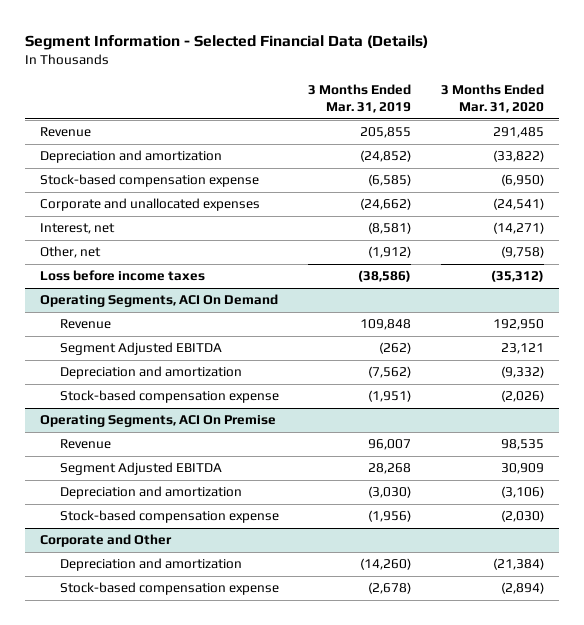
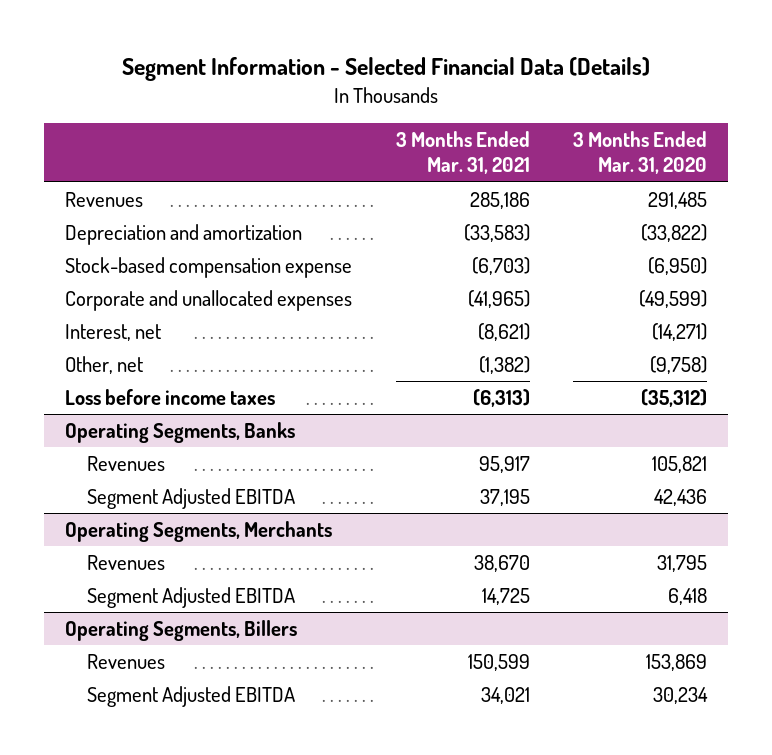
- | 3 Months Ended Mar. 31, 2019 | 3 Months Ended Mar. 31, 2020
+ | 3 Months Ended Mar. 31, 2021 | 3 Months Ended Mar. 31, 2020
- Revenue | 205,855 | 291,485
+ Revenues | 285,186 | 291,485
- Corporate and unallocated expenses | (24,662) | (24,541)
+ Corporate and unallocated expenses | (41,965) | (49,599)
- Operating Segments, ACI On Demand
- Revenue | 109,848 | 192,950
- Segment Adjusted EBITDA | (262) | 23,121
- Depreciation and amortization | (7,562) | (9,332)
- Stock-based compensation expense | (1,951) | (2,026)
- Operating Segments, ACI On Premise
- Revenue | 96,007 | 98,535
- Segment Adjusted EBITDA | 28,268 | 30,909
- Depreciation and amortization | (3,030) | (3,106)
- Stock-based compensation expense | (1,956) | (2,030)
- Corporate and Other
- Depreciation and amortization | (14,260) | (21,384)
- Stock-based compensation expense | (2,678) | (2,894)
+ Operating Segments, Banks
+ Revenues | 95,917 | 105,821
+ Segment Adjusted EBITDA | 37,195 | 42,436
+ Operating Segments, Merchants
+ Revenues | 38,670 | 31,795
+ Segment Adjusted EBITDA | 14,725 | 6,418
+ Operating Segments, Billers
+ Revenues | 150,599 | 153,869
+ Segment Adjusted EBITDA | 34,021 | 30,234

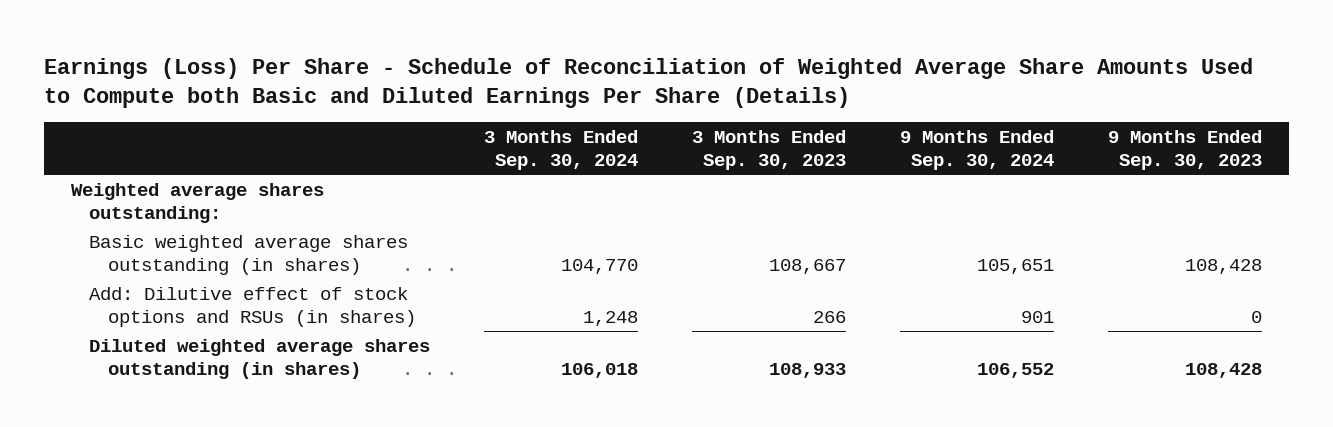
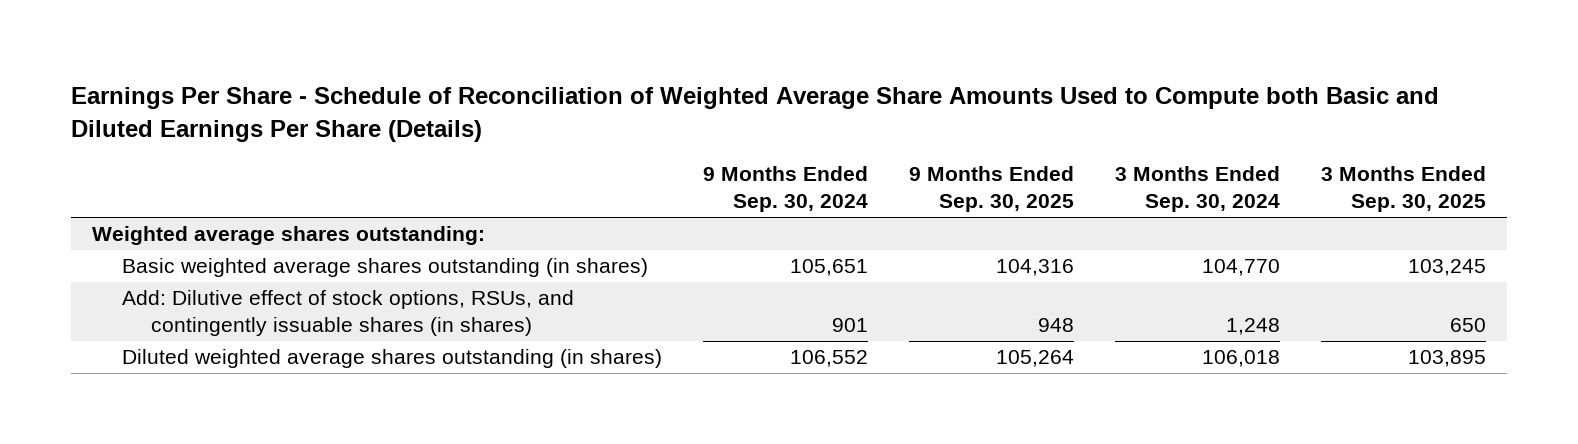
- Earnings (Loss) Per Share - Schedule of Reconciliation of Weighted Average Share Amounts Used to Compute both Basic and Diluted Earnings Per Share (Details)
+ Earnings Per Share - Schedule of Reconciliation of Weighted Average Share Amounts Used to Compute both Basic and Diluted Earnings Per Share (Details)
- | 3 Months Ended Sep. 30, 2024 | 3 Months Ended Sep. 30, 2023 | 9 Months Ended Sep. 30, 2024 | 9 Months Ended Sep. 30, 2023
+ | 9 Months Ended Sep. 30, 2024 | 9 Months Ended Sep. 30, 2025 | 3 Months Ended Sep. 30, 2024 | 3 Months Ended Sep. 30, 2025
- Add: Dilutive effect of stock options and RSUs (in shares) | 1,248 | 266 | 901 | 0
+ Add: Dilutive effect of stock options, RSUs, and contingently issuable shares (in shares) | 901 | 948 | 1,248 | 650

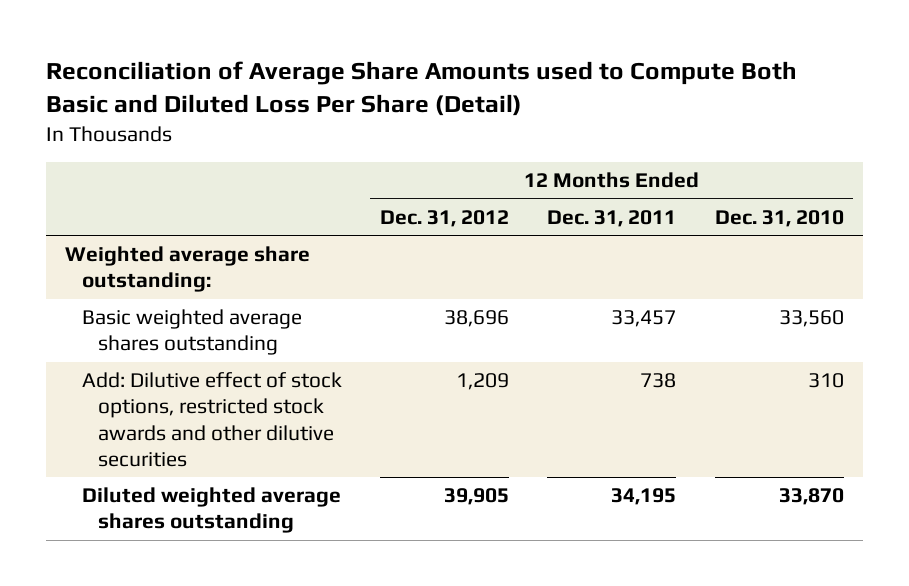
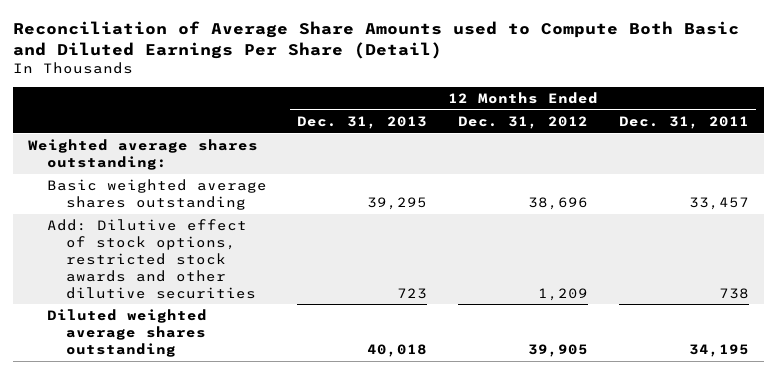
- Reconciliation of Average Share Amounts used to Compute Both Basic and Diluted Loss Per Share (Detail)
+ Reconciliation of Average Share Amounts used to Compute Both Basic and Diluted Earnings Per Share (Detail)
- | 12 Months Ended Dec. 31, 2012 | 12 Months Ended Dec. 31, 2011 | 12 Months Ended Dec. 31, 2010
+ | 12 Months Ended Dec. 31, 2013 | 12 Months Ended Dec. 31, 2012 | 12 Months Ended Dec. 31, 2011
- Weighted average share outstanding:
+ Weighted average shares outstanding:

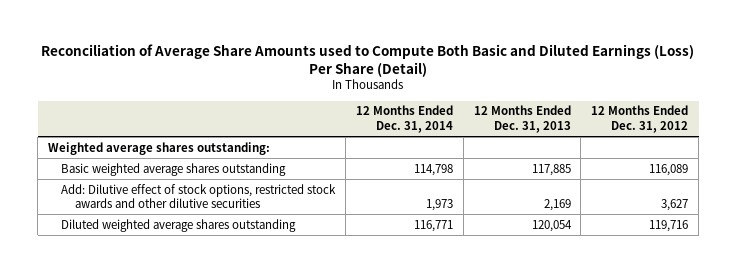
- Reconciliation of Average Share Amounts used to Compute Both Basic and Diluted Earnings Per Share (Detail)
+ Reconciliation of Average Share Amounts used to Compute Both Basic and Diluted Earnings (Loss) Per Share (Detail)
- | 12 Months Ended Dec. 31, 2013 | 12 Months Ended Dec. 31, 2012 | 12 Months Ended Dec. 31, 2011
+ | 12 Months Ended Dec. 31, 2014 | 12 Months Ended Dec. 31, 2013 | 12 Months Ended Dec. 31, 2012
- Basic weighted average shares outstanding | 39,295 | 38,696 | 33,457
- Add: Dilutive effect of stock options, restricted stock awards and other dilutive securities | 723 | 1,209 | 738
- Diluted weighted average shares outstanding | 40,018 | 39,905 | 34,195
+ Basic weighted average shares outstanding | 114,798 | 117,885 | 116,089
+ Add: Dilutive effect of stock options, restricted stock awards and other dilutive securities | 1,973 | 2,169 | 3,627
+ Diluted weighted average shares outstanding | 116,771 | 120,054 | 119,716

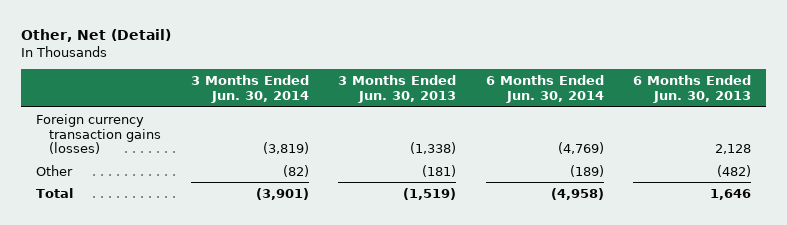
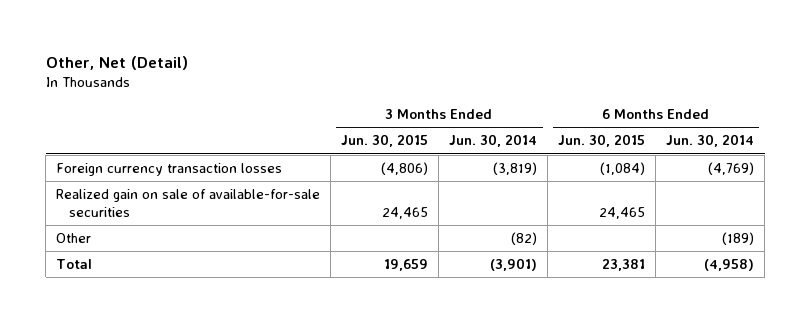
- | 3 Months Ended Jun. 30, 2014 | 3 Months Ended Jun. 30, 2013 | 6 Months Ended Jun. 30, 2014 | 6 Months Ended Jun. 30, 2013
+ | 3 Months Ended Jun. 30, 2015 | 3 Months Ended Jun. 30, 2014 | 6 Months Ended Jun. 30, 2015 | 6 Months Ended Jun. 30, 2014
- Foreign currency transaction gains (losses) | (3,819) | (1,338) | (4,769) | 2,128
+ Foreign currency transaction losses | (4,806) | (3,819) | (1,084) | (4,769)
+ Realized gain on sale of available-for-sale securities | 24,465 | | 24,465 |

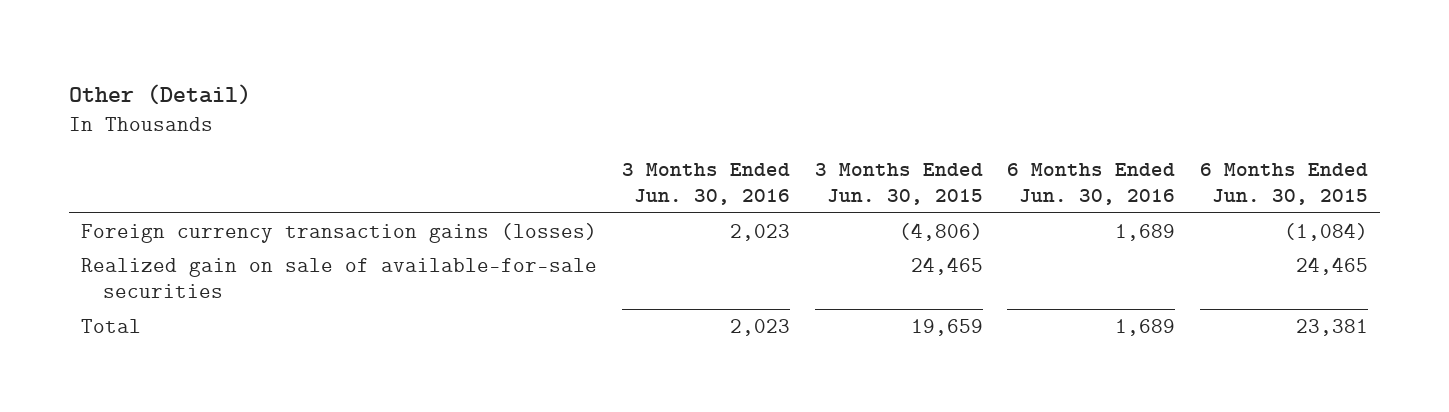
- Other, Net (Detail)
+ Other (Detail)
- | 3 Months Ended Jun. 30, 2015 | 3 Months Ended Jun. 30, 2014 | 6 Months Ended Jun. 30, 2015 | 6 Months Ended Jun. 30, 2014
+ | 3 Months Ended Jun. 30, 2016 | 3 Months Ended Jun. 30, 2015 | 6 Months Ended Jun. 30, 2016 | 6 Months Ended Jun. 30, 2015
- Foreign currency transaction losses | (4,806) | (3,819) | (1,084) | (4,769)
+ Foreign currency transaction gains (losses) | 2,023 | (4,806) | 1,689 | (1,084)
- Other | | (82) | | (189)

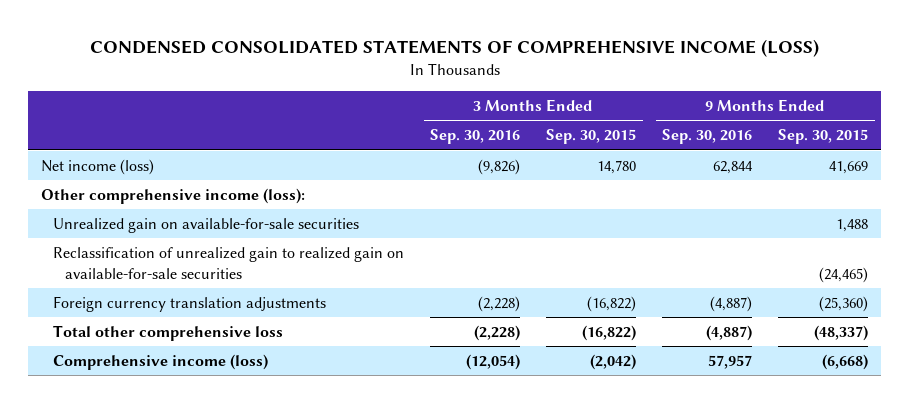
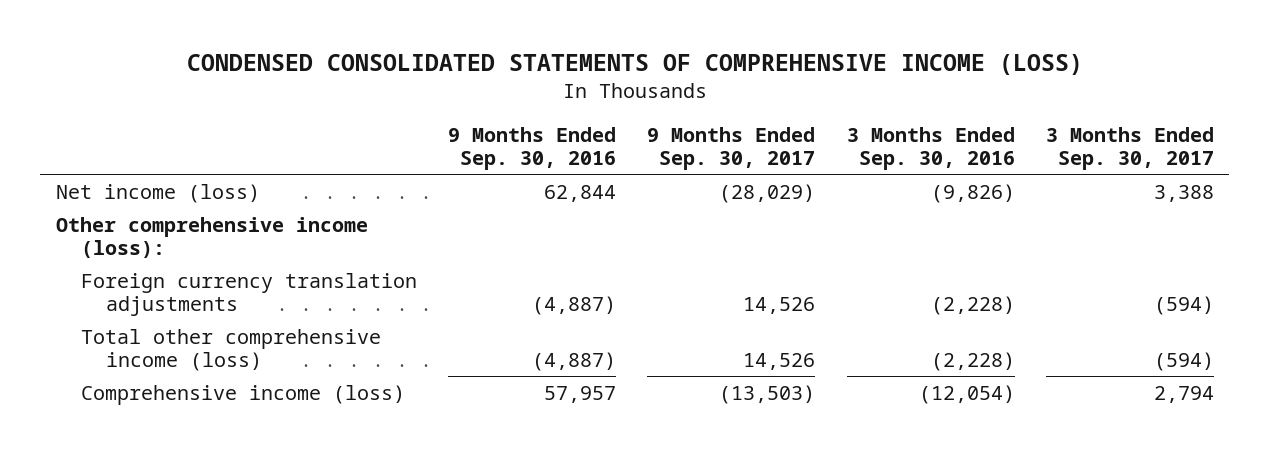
- | 3 Months Ended Sep. 30, 2016 | 3 Months Ended Sep. 30, 2015 | 9 Months Ended Sep. 30, 2016 | 9 Months Ended Sep. 30, 2015
+ | 9 Months Ended Sep. 30, 2016 | 9 Months Ended Sep. 30, 2017 | 3 Months Ended Sep. 30, 2016 | 3 Months Ended Sep. 30, 2017
- Unrealized gain on available-for-sale securities | | | | 1,488
- Reclassification of unrealized gain to realized gain on available-for-sale securities | | | | (24,465)
- Total other comprehensive loss | (2,228) | (16,822) | (4,887) | (48,337)
+ Total other comprehensive income (loss) | (4,887) | 14,526 | (2,228) | (594)

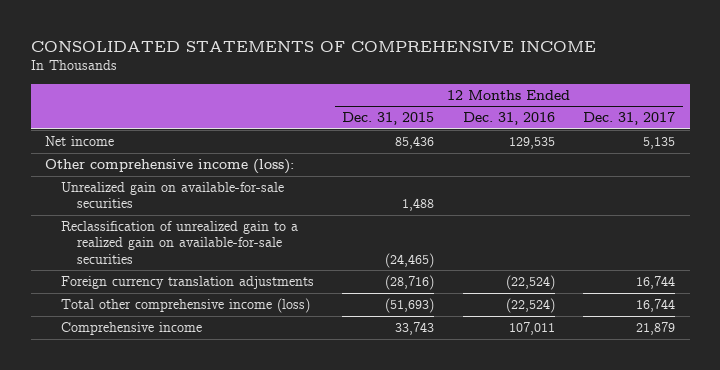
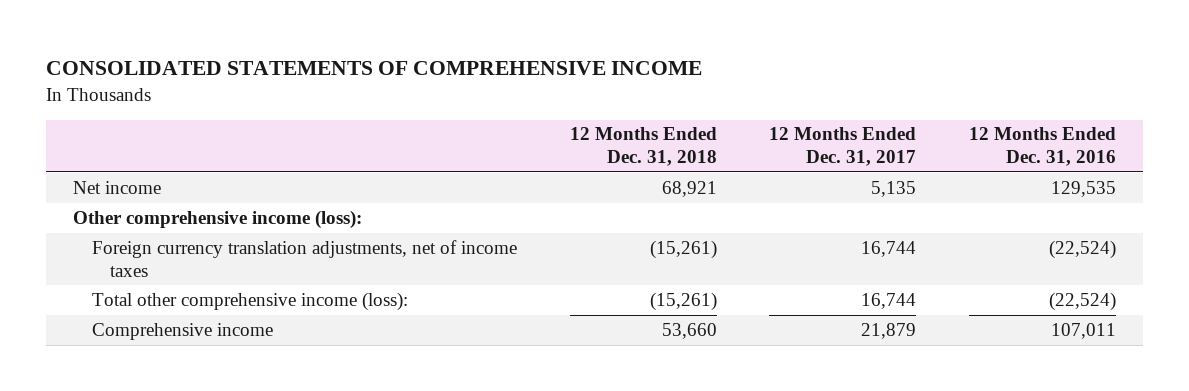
- | 12 Months Ended Dec. 31, 2015 | 12 Months Ended Dec. 31, 2016 | 12 Months Ended Dec. 31, 2017
+ | 12 Months Ended Dec. 31, 2018 | 12 Months Ended Dec. 31, 2017 | 12 Months Ended Dec. 31, 2016
- Unrealized gain on available-for-sale securities | 1,488 | |
- Reclassification of unrealized gain to a realized gain on available-for-sale securities | (24,465) | |
- Foreign currency translation adjustments | (28,716) | (22,524) | 16,744
- Total other comprehensive income (loss) | (51,693) | (22,524) | 16,744
+ Foreign currency translation adjustments, net of income taxes | (15,261) | 16,744 | (22,524)
+ Total other comprehensive income (loss): | (15,261) | 16,744 | (22,524)

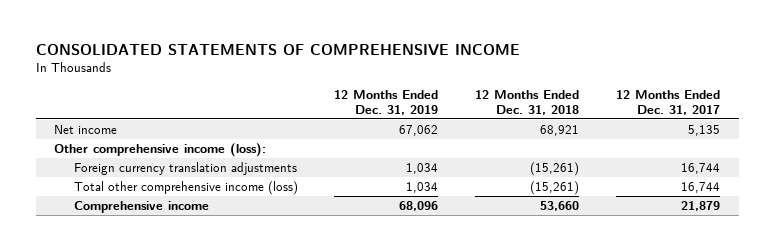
- | 12 Months Ended Dec. 31, 2018 | 12 Months Ended Dec. 31, 2017 | 12 Months Ended Dec. 31, 2016
+ | 12 Months Ended Dec. 31, 2019 | 12 Months Ended Dec. 31, 2018 | 12 Months Ended Dec. 31, 2017
- Foreign currency translation adjustments, net of income taxes | (15,261) | 16,744 | (22,524)
- Total other comprehensive income (loss): | (15,261) | 16,744 | (22,524)
+ Foreign currency translation adjustments | 1,034 | (15,261) | 16,744
+ Total other comprehensive income (loss) | 1,034 | (15,261) | 16,744

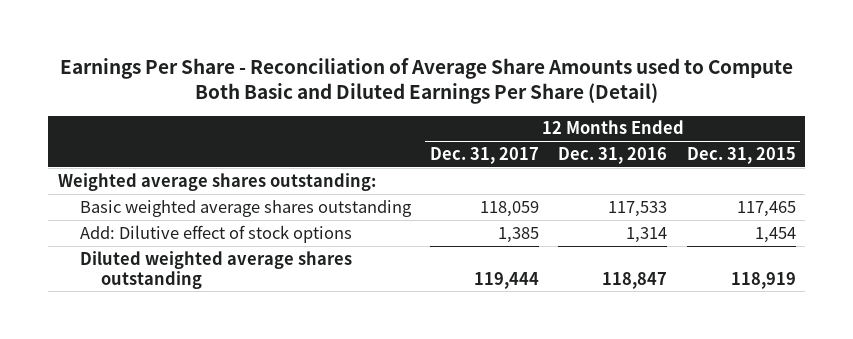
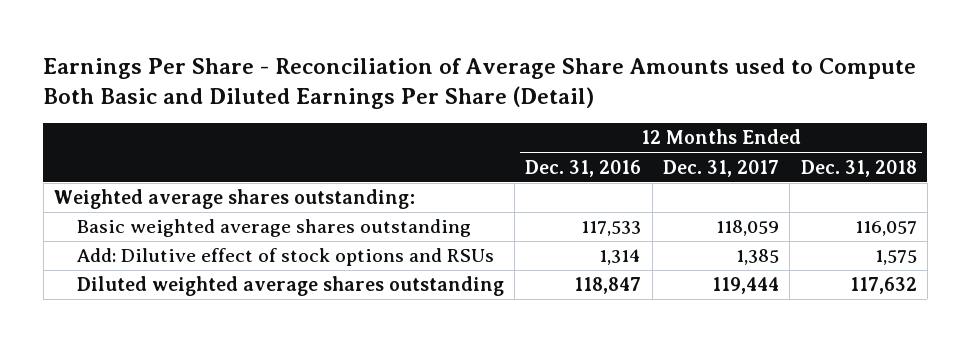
- | 12 Months Ended Dec. 31, 2017 | 12 Months Ended Dec. 31, 2016 | 12 Months Ended Dec. 31, 2015
+ | 12 Months Ended Dec. 31, 2016 | 12 Months Ended Dec. 31, 2017 | 12 Months Ended Dec. 31, 2018
- Add: Dilutive effect of stock options | 1,385 | 1,314 | 1,454
+ Add: Dilutive effect of stock options and RSUs | 1,314 | 1,385 | 1,575

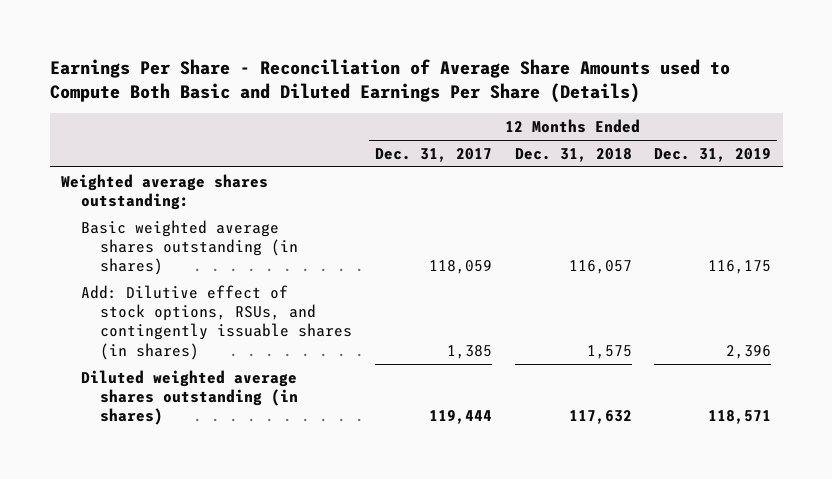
- Earnings Per Share - Reconciliation of Average Share Amounts used to Compute Both Basic and Diluted Earnings Per Share (Detail)
+ Earnings Per Share - Reconciliation of Average Share Amounts used to Compute Both Basic and Diluted Earnings Per Share (Details)
- | 12 Months Ended Dec. 31, 2016 | 12 Months Ended Dec. 31, 2017 | 12 Months Ended Dec. 31, 2018
+ | 12 Months Ended Dec. 31, 2017 | 12 Months Ended Dec. 31, 2018 | 12 Months Ended Dec. 31, 2019
- Basic weighted average shares outstanding | 117,533 | 118,059 | 116,057
- Add: Dilutive effect of stock options and RSUs | 1,314 | 1,385 | 1,575
- Diluted weighted average shares outstanding | 118,847 | 119,444 | 117,632
+ Basic weighted average shares outstanding (in shares) | 118,059 | 116,057 | 116,175
+ Add: Dilutive effect of stock options, RSUs, and contingently issuable shares (in shares) | 1,385 | 1,575 | 2,396
+ Diluted weighted average shares outstanding (in shares) | 119,444 | 117,632 | 118,571

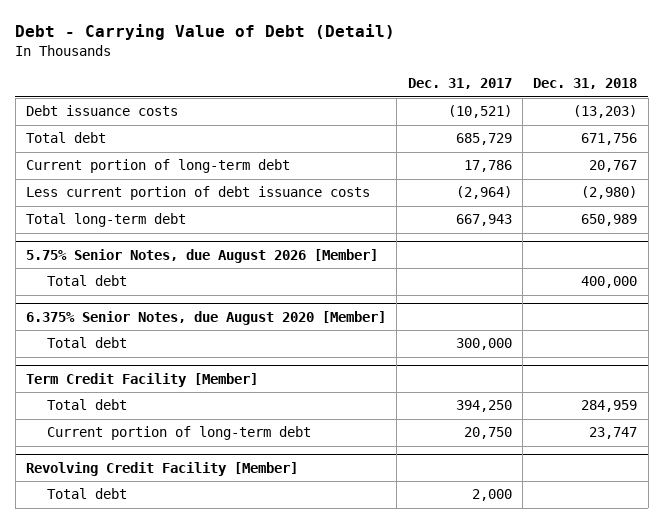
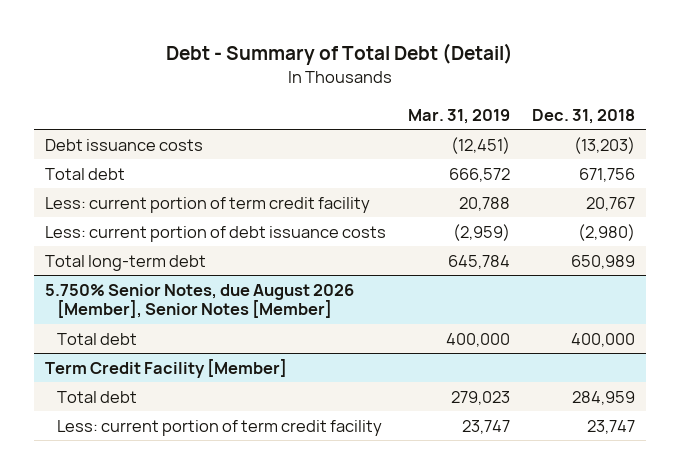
- Debt - Carrying Value of Debt (Detail)
+ Debt - Summary of Total Debt (Detail)
- | Dec. 31, 2017 | Dec. 31, 2018
+ | Mar. 31, 2019 | Dec. 31, 2018
- Current portion of long-term debt | 17,786 | 20,767
- Less current portion of debt issuance costs | (2,964) | (2,980)
+ Less: current portion of term credit facility | 20,788 | 20,767
+ Less: current portion of debt issuance costs | (2,959) | (2,980)
- 5.75% Senior Notes, due August 2026 [Member]
+ 5.750% Senior Notes, due August 2026 [Member], Senior Notes [Member]
- 6.375% Senior Notes, due August 2020 [Member]
- Total debt | 300,000 |
@ Term Credit Facility [Member]
- Current portion of long-term debt | 20,750 | 23,747
- Revolving Credit Facility [Member]
- Total debt | 2,000 |
@ Term Credit Facility [Member]
+ Less: current portion of term credit facility | 23,747 | 23,747

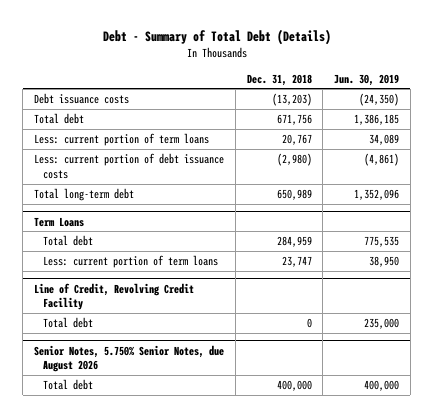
- Debt - Summary of Total Debt (Detail)
+ Debt - Summary of Total Debt (Details)
- | Mar. 31, 2019 | Dec. 31, 2018
+ | Dec. 31, 2018 | Jun. 30, 2019
- Less: current portion of term credit facility | 20,788 | 20,767
+ Less: current portion of term loans | 20,767 | 34,089
- 5.750% Senior Notes, due August 2026 [Member], Senior Notes [Member]
- Total debt | 400,000 | 400,000
- Term Credit Facility [Member]
+ Term Loans
- Less: current portion of term credit facility | 23,747 | 23,747
+ Less: current portion of term loans | 23,747 | 38,950
+ Line of Credit, Revolving Credit Facility
+ Total debt | 0 | 235,000
+ Senior Notes, 5.750% Senior Notes, due August 2026
+ Total debt | 400,000 | 400,000

